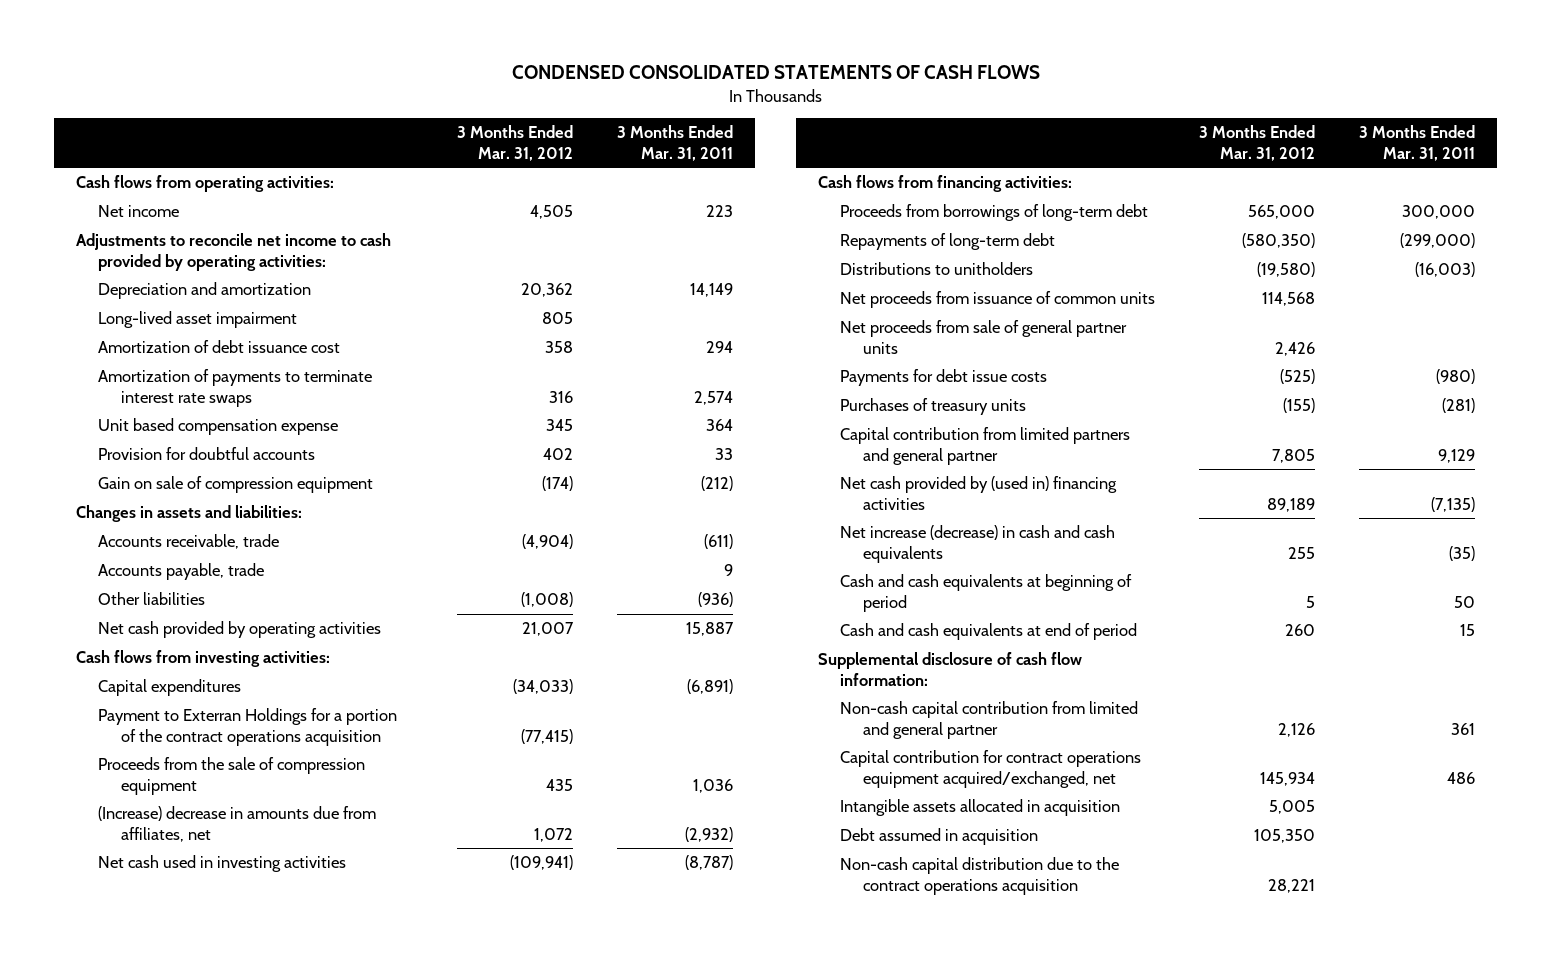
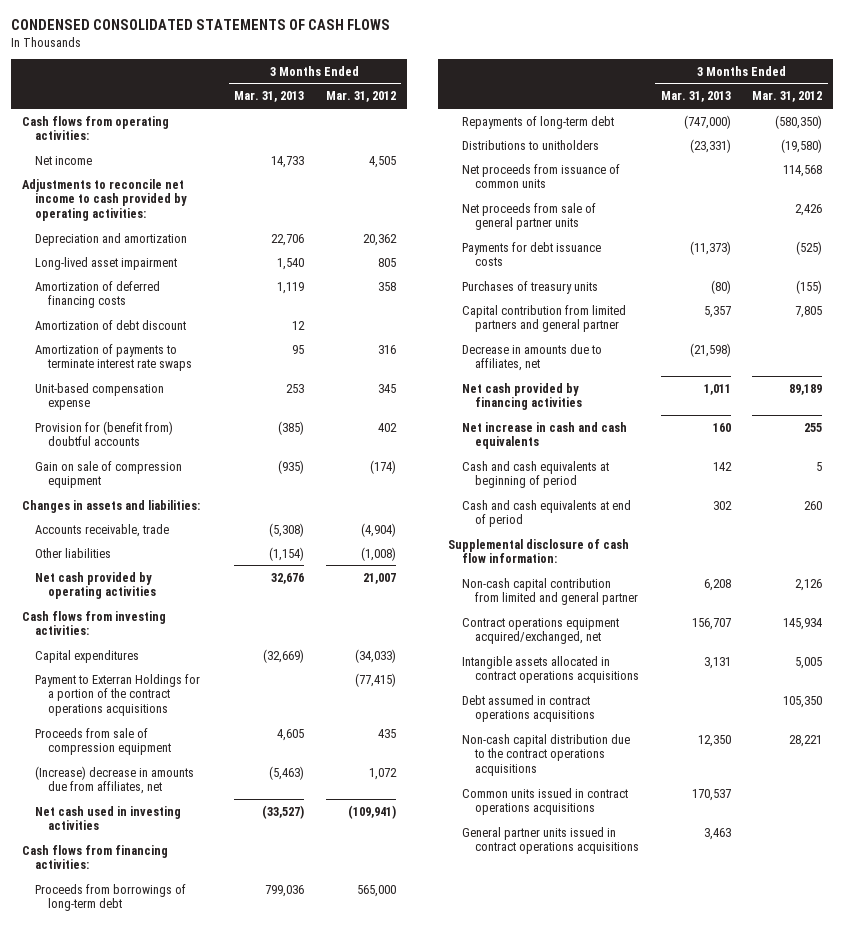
- | 3 Months Ended Mar. 31, 2012 | 3 Months Ended Mar. 31, 2011
+ | 3 Months Ended Mar. 31, 2013 | 3 Months Ended Mar. 31, 2012
- Amortization of debt issuance cost | 358 | 294
+ Amortization of deferred financing costs | 1,119 | 358
+ Amortization of debt discount | 12 |
- Unit based compensation expense | 345 | 364
- Provision for doubtful accounts | 402 | 33
+ Unit-based compensation expense | 253 | 345
+ Provision for (benefit from) doubtful accounts | (385) | 402
- Accounts payable, trade | | 9
- Payment to Exterran Holdings for a portion of the contract operations acquisition | (77,415) |
- Proceeds from the sale of compression equipment | 435 | 1,036
+ Payment to Exterran Holdings for a portion of the contract operations acquisitions | | (77,415)
+ Proceeds from sale of compression equipment | 4,605 | 435
- Payments for debt issue costs | (525) | (980)
+ Payments for debt issuance costs | (11,373) | (525)
- Net cash provided by (used in) financing activities | 89,189 | (7,135)
- Net increase (decrease) in cash and cash equivalents | 255 | (35)
+ Decrease in amounts due to affiliates, net | (21,598) |
+ Net cash provided by financing activities | 1,011 | 89,189
+ Net increase in cash and cash equivalents | 160 | 255
- Capital contribution for contract operations equipment acquired/exchanged, net | 145,934 | 486
- Intangible assets allocated in acquisition | 5,005 |
- Debt assumed in acquisition | 105,350 |
- Non-cash capital distribution due to the contract operations acquisition | 28,221 |
+ Contract operations equipment acquired/exchanged, net | 156,707 | 145,934
+ Intangible assets allocated in contract operations acquisitions | 3,131 | 5,005
+ Debt assumed in contract operations acquisitions | | 105,350
+ Non-cash capital distribution due to the contract operations acquisitions | 12,350 | 28,221
+ Common units issued in contract operations acquisitions | 170,537 |
+ General partner units issued in contract operations acquisitions | 3,463 |

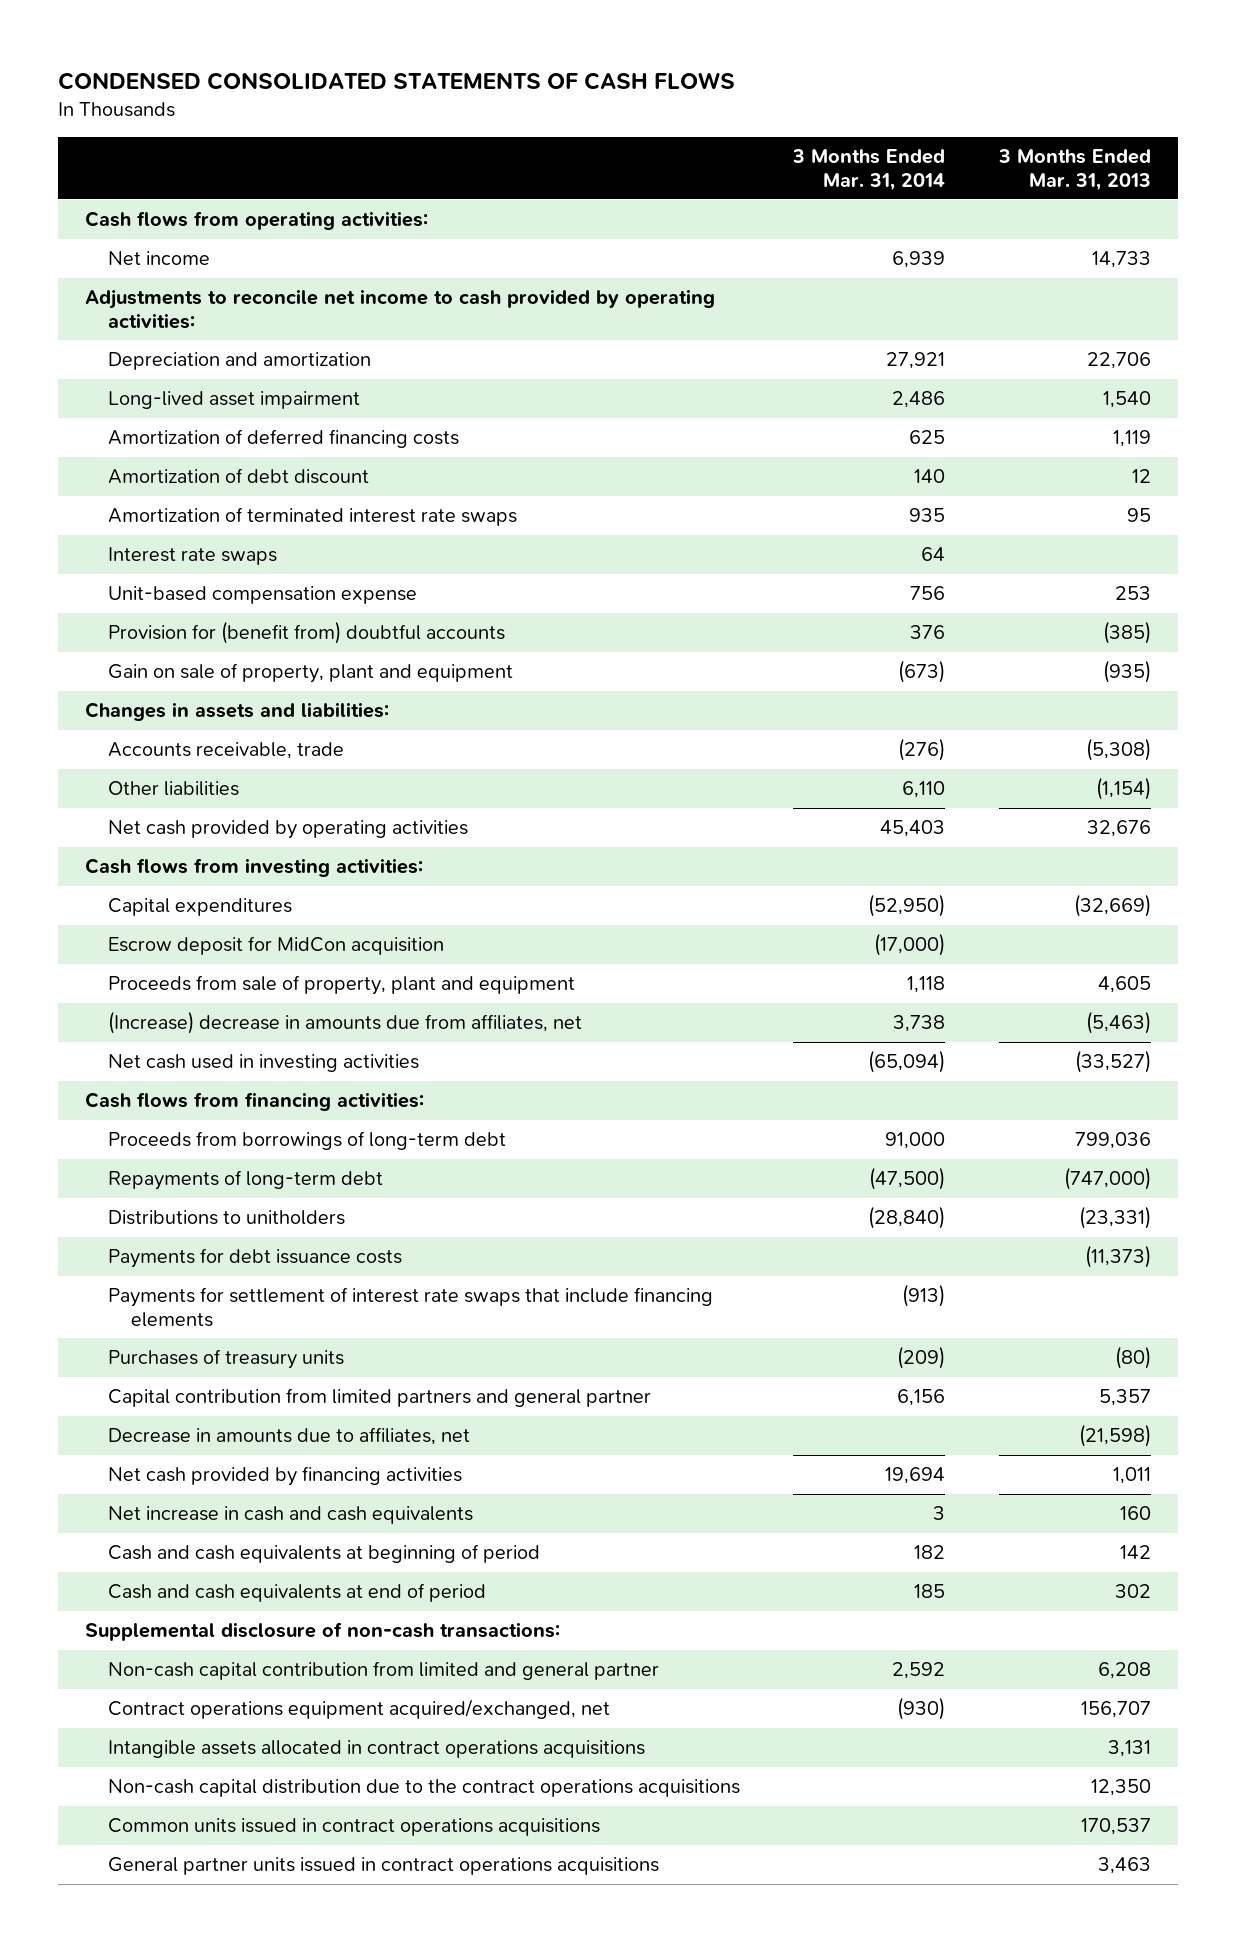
- | 3 Months Ended Mar. 31, 2013 | 3 Months Ended Mar. 31, 2012
+ | 3 Months Ended Mar. 31, 2014 | 3 Months Ended Mar. 31, 2013
- Amortization of payments to terminate interest rate swaps | 95 | 316
+ Amortization of terminated interest rate swaps | 935 | 95
+ Interest rate swaps | 64 |
- Gain on sale of compression equipment | (935) | (174)
+ Gain on sale of property, plant and equipment | (673) | (935)
- Payment to Exterran Holdings for a portion of the contract operations acquisitions | | (77,415)
- Proceeds from sale of compression equipment | 4,605 | 435
+ Escrow deposit for MidCon acquisition | (17,000) |
+ Proceeds from sale of property, plant and equipment | 1,118 | 4,605
- Net proceeds from issuance of common units | | 114,568
- Net proceeds from sale of general partner units | | 2,426
+ Payments for settlement of interest rate swaps that include financing elements | (913) |
- Supplemental disclosure of cash flow information:
+ Supplemental disclosure of non-cash transactions:
- Debt assumed in contract operations acquisitions | | 105,350

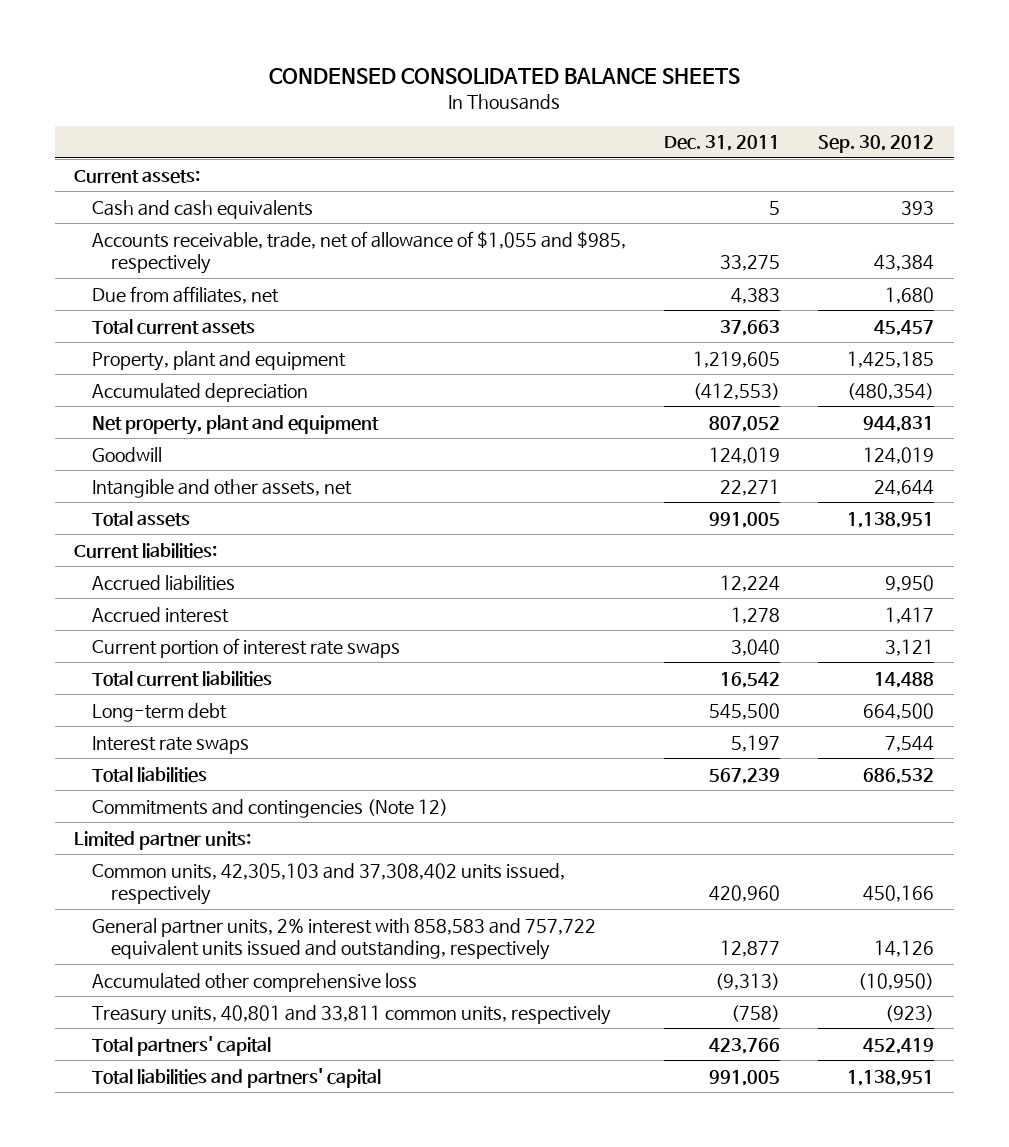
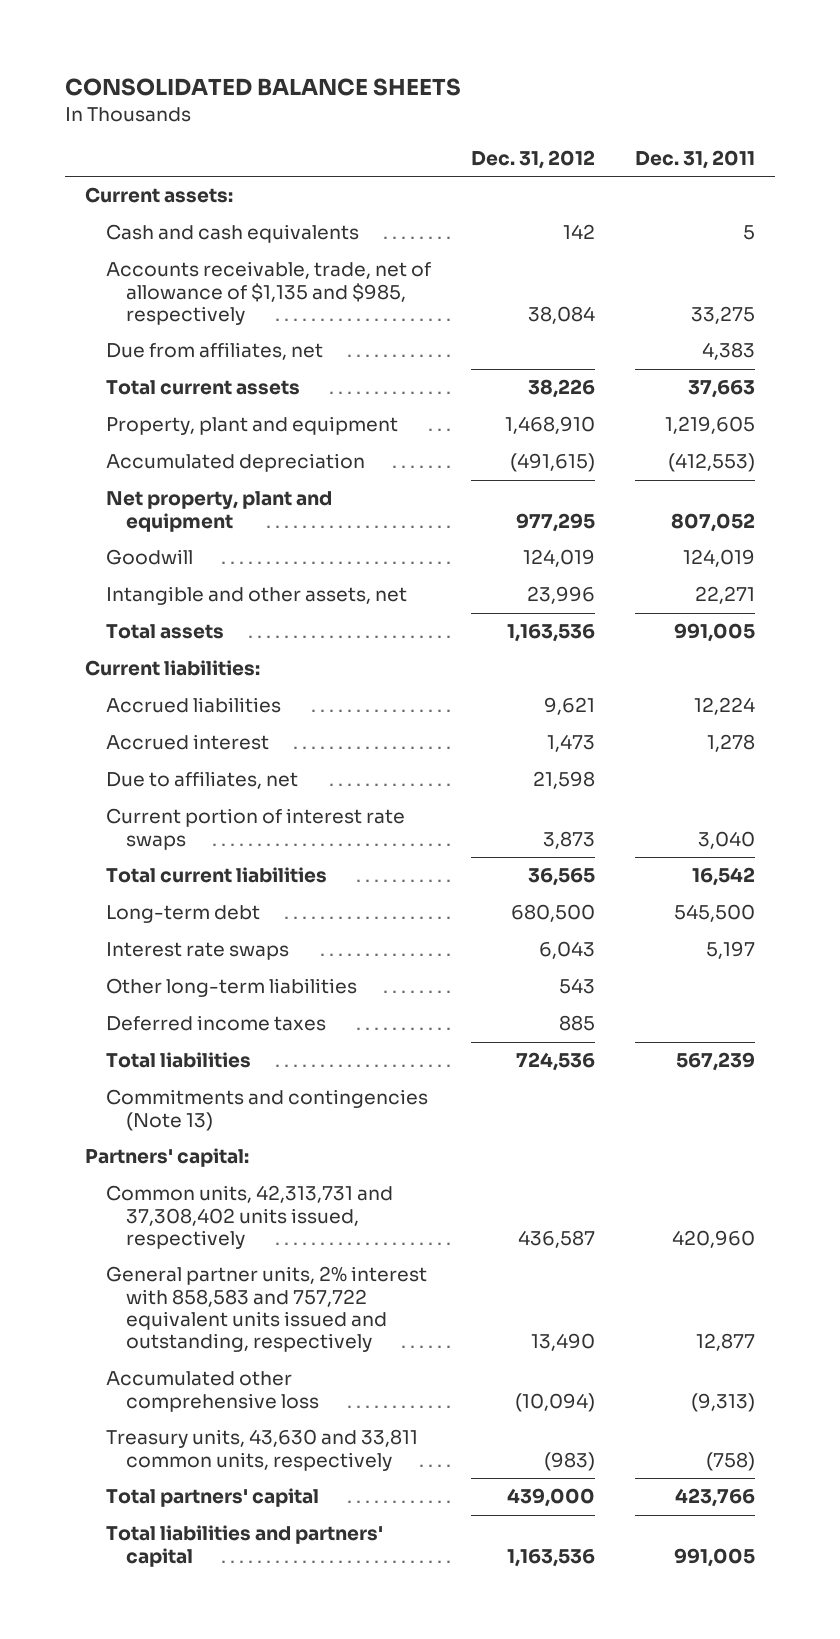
- CONDENSED CONSOLIDATED BALANCE SHEETS
+ CONSOLIDATED BALANCE SHEETS
- | Dec. 31, 2011 | Sep. 30, 2012
+ | Dec. 31, 2012 | Dec. 31, 2011
- Accounts receivable, trade, net of allowance of $1,055 and $985, respectively | 33,275 | 43,384
+ Accounts receivable, trade, net of allowance of $1,135 and $985, respectively | 38,084 | 33,275
+ Due to affiliates, net | 21,598 |
+ Other long-term liabilities | 543 |
+ Deferred income taxes | 885 |
- Commitments and contingencies (Note 12)
- Limited partner units:
- Common units, 42,305,103 and 37,308,402 units issued, respectively | 420,960 | 450,166
+ Commitments and contingencies (Note 13)
+ Partners' capital:
+ Common units, 42,313,731 and 37,308,402 units issued, respectively | 436,587 | 420,960
- Treasury units, 40,801 and 33,811 common units, respectively | (758) | (923)
+ Treasury units, 43,630 and 33,811 common units, respectively | (983) | (758)

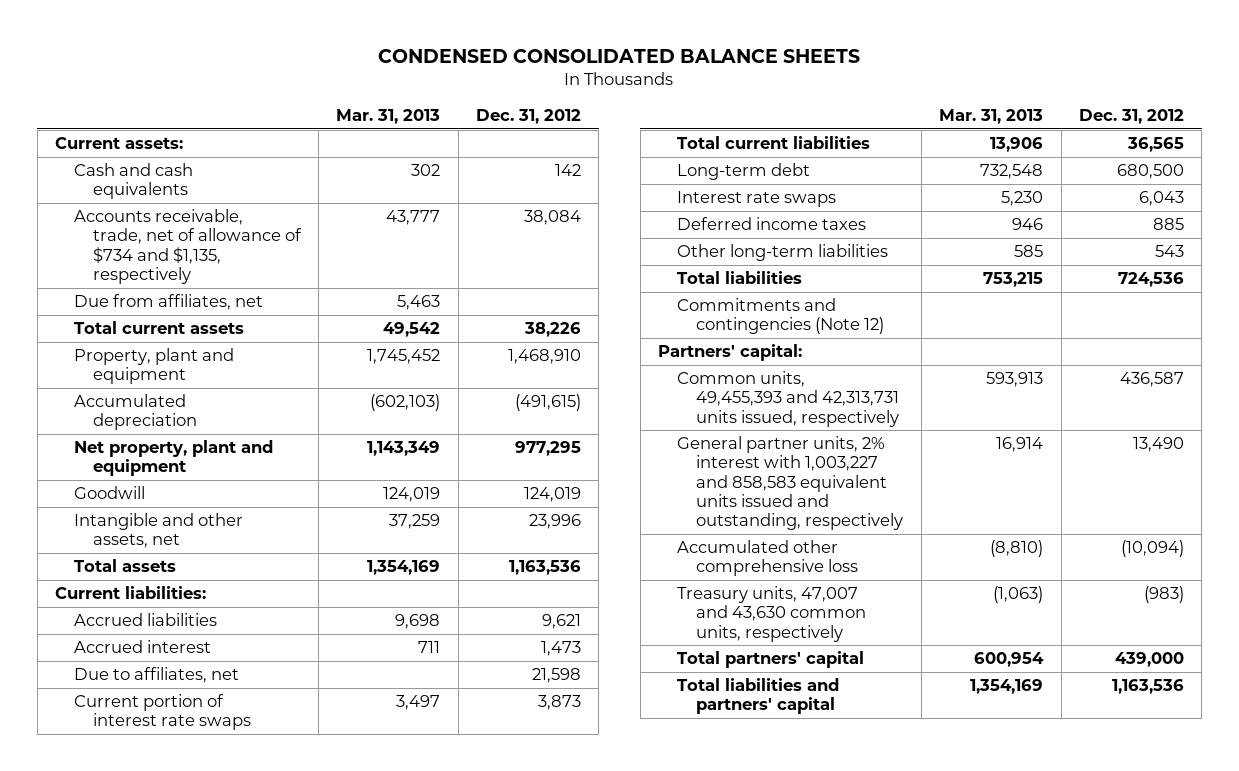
- CONSOLIDATED BALANCE SHEETS
+ CONDENSED CONSOLIDATED BALANCE SHEETS
- | Dec. 31, 2012 | Dec. 31, 2011
+ | Mar. 31, 2013 | Dec. 31, 2012
- Accounts receivable, trade, net of allowance of $1,135 and $985, respectively | 38,084 | 33,275
+ Accounts receivable, trade, net of allowance of $734 and $1,135, respectively | 43,777 | 38,084
moved down: Other long-term liabilities | 585 | 543
- Commitments and contingencies (Note 13)
+ Commitments and contingencies (Note 12)
- Common units, 42,313,731 and 37,308,402 units issued, respectively | 436,587 | 420,960
- General partner units, 2% interest with 858,583 and 757,722 equivalent units issued and outstanding, respectively | 13,490 | 12,877
+ Common units, 49,455,393 and 42,313,731 units issued, respectively | 593,913 | 436,587
+ General partner units, 2% interest with 1,003,227 and 858,583 equivalent units issued and outstanding, respectively | 16,914 | 13,490
- Treasury units, 43,630 and 33,811 common units, respectively | (983) | (758)
+ Treasury units, 47,007 and 43,630 common units, respectively | (1,063) | (983)

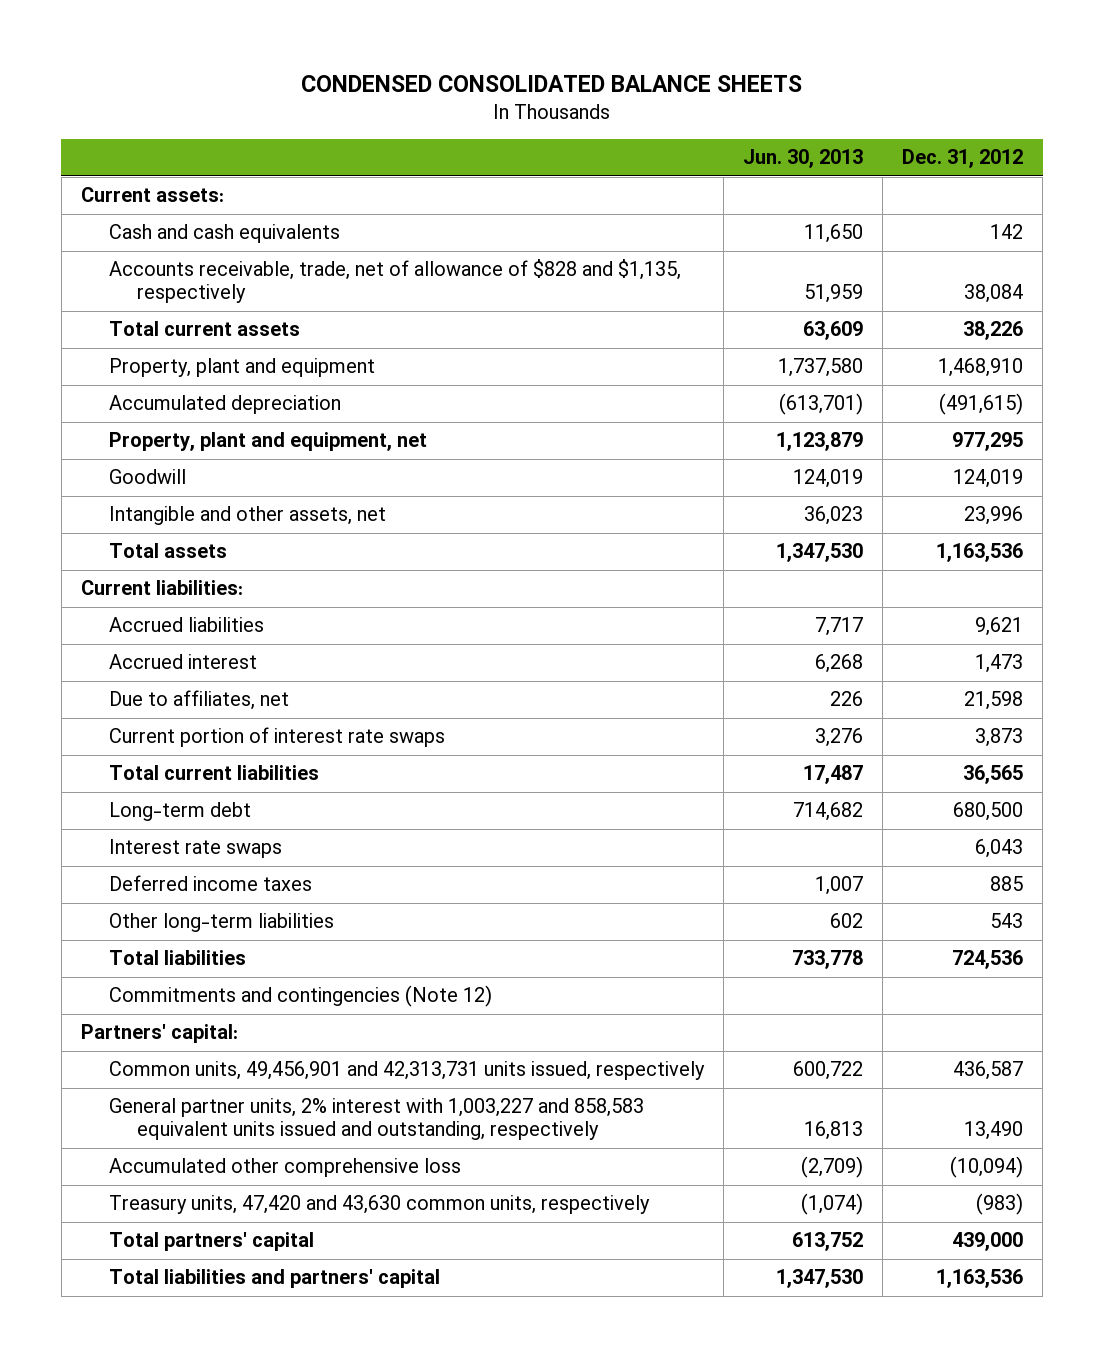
- | Mar. 31, 2013 | Dec. 31, 2012
+ | Jun. 30, 2013 | Dec. 31, 2012
- Accounts receivable, trade, net of allowance of $734 and $1,135, respectively | 43,777 | 38,084
- Due from affiliates, net | 5,463 |
+ Accounts receivable, trade, net of allowance of $828 and $1,135, respectively | 51,959 | 38,084
- Net property, plant and equipment | 1,143,349 | 977,295
+ Property, plant and equipment, net | 1,123,879 | 977,295
- Common units, 49,455,393 and 42,313,731 units issued, respectively | 593,913 | 436,587
+ Common units, 49,456,901 and 42,313,731 units issued, respectively | 600,722 | 436,587
- Treasury units, 47,007 and 43,630 common units, respectively | (1,063) | (983)
+ Treasury units, 47,420 and 43,630 common units, respectively | (1,074) | (983)

